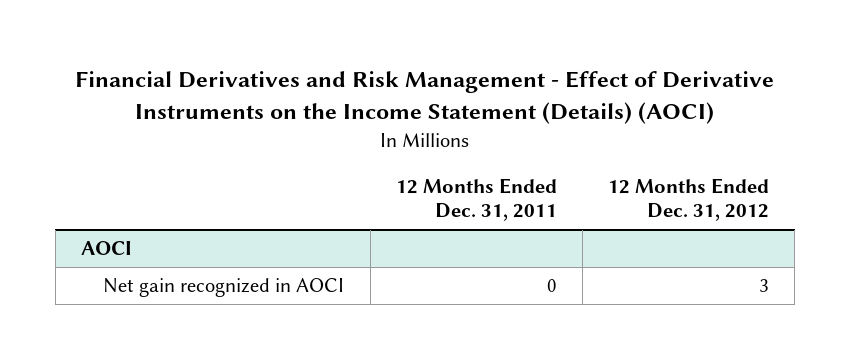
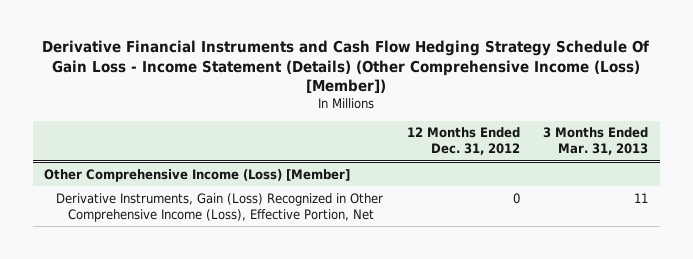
- Financial Derivatives and Risk Management - Effect of Derivative Instruments on the Income Statement (Details) (AOCI)
+ Derivative Financial Instruments and Cash Flow Hedging Strategy Schedule Of Gain Loss - Income Statement (Details) (Other Comprehensive Income (Loss) [Member])
- | 12 Months Ended Dec. 31, 2011 | 12 Months Ended Dec. 31, 2012
+ | 12 Months Ended Dec. 31, 2012 | 3 Months Ended Mar. 31, 2013
- AOCI
- Net gain recognized in AOCI | 0 | 3
+ Other Comprehensive Income (Loss) [Member]
+ Derivative Instruments, Gain (Loss) Recognized in Other Comprehensive Income (Loss), Effective Portion, Net | 0 | 11

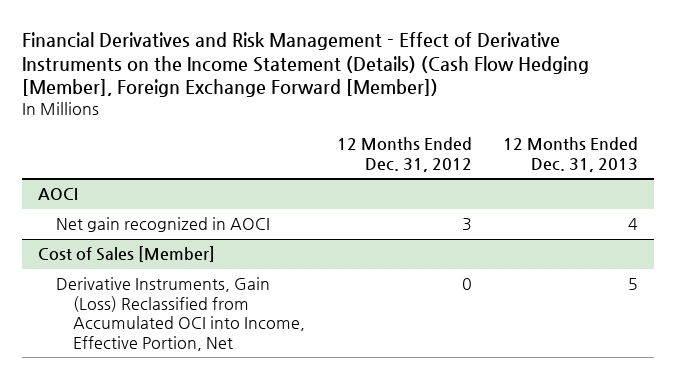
- Derivative Financial Instruments and Cash Flow Hedging Strategy Schedule Of Gain Loss - Income Statement (Details) (Other Comprehensive Income (Loss) [Member])
+ Financial Derivatives and Risk Management - Effect of Derivative Instruments on the Income Statement (Details) (Cash Flow Hedging [Member], Foreign Exchange Forward [Member])
- | 12 Months Ended Dec. 31, 2012 | 3 Months Ended Mar. 31, 2013
+ | 12 Months Ended Dec. 31, 2012 | 12 Months Ended Dec. 31, 2013
- Other Comprehensive Income (Loss) [Member]
- Derivative Instruments, Gain (Loss) Recognized in Other Comprehensive Income (Loss), Effective Portion, Net | 0 | 11
+ AOCI
+ Net gain recognized in AOCI | 3 | 4
+ Cost of Sales [Member]
+ Derivative Instruments, Gain (Loss) Reclassified from Accumulated OCI into Income, Effective Portion, Net | 0 | 5

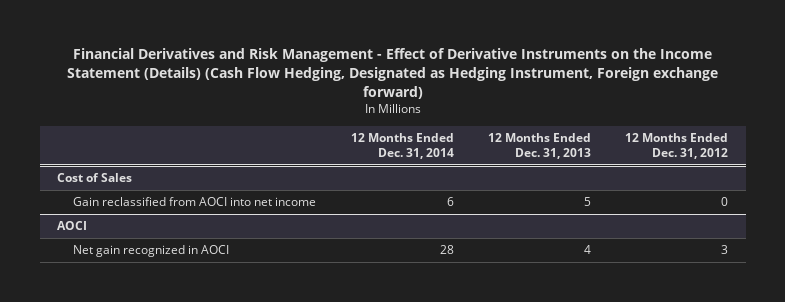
- Financial Derivatives and Risk Management - Effect of Derivative Instruments on the Income Statement (Details) (Cash Flow Hedging [Member], Foreign Exchange Forward [Member])
+ Financial Derivatives and Risk Management - Effect of Derivative Instruments on the Income Statement (Details) (Cash Flow Hedging, Designated as Hedging Instrument, Foreign exchange forward)
- | 12 Months Ended Dec. 31, 2012 | 12 Months Ended Dec. 31, 2013
+ | 12 Months Ended Dec. 31, 2014 | 12 Months Ended Dec. 31, 2013 | 12 Months Ended Dec. 31, 2012
+ Cost of Sales
+ Gain reclassified from AOCI into net income | 6 | 5 | 0
- Cost of Sales [Member]
- Derivative Instruments, Gain (Loss) Reclassified from Accumulated OCI into Income, Effective Portion, Net | 0 | 5

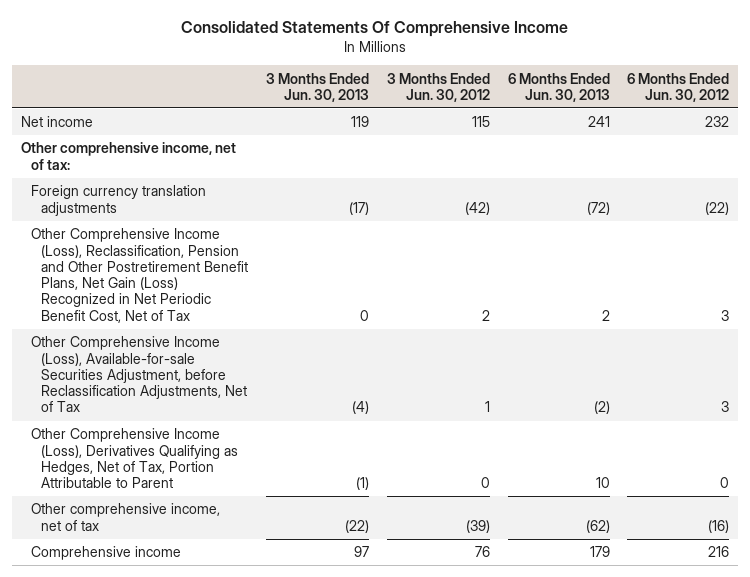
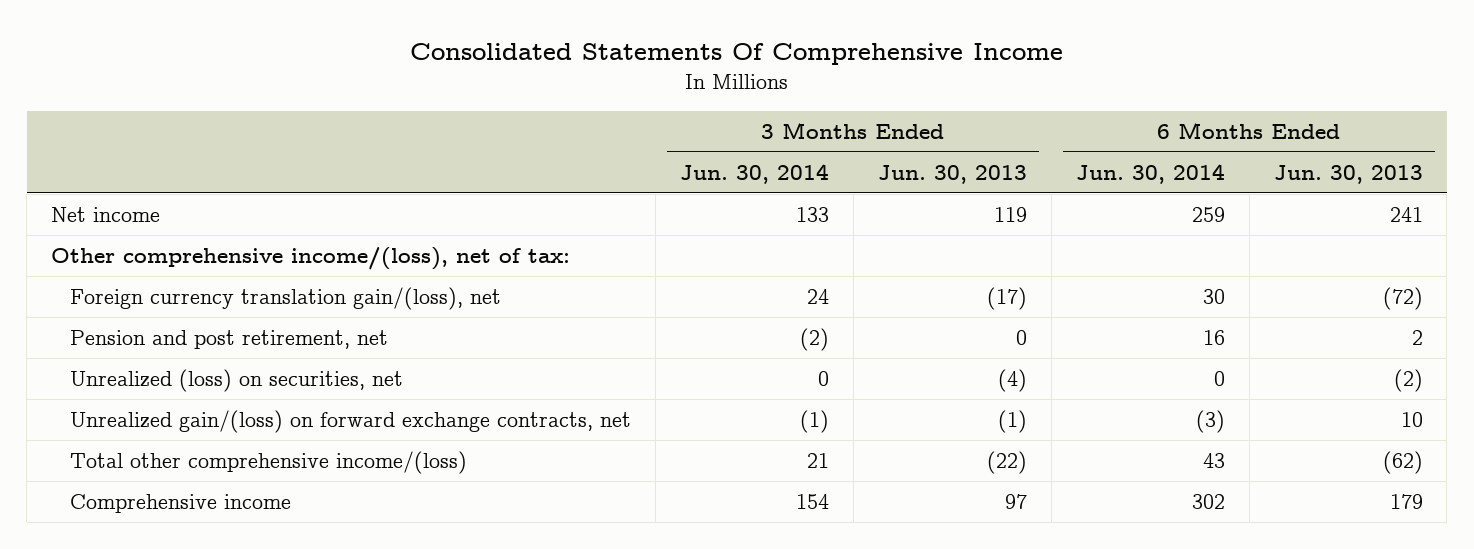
- | 3 Months Ended Jun. 30, 2013 | 3 Months Ended Jun. 30, 2012 | 6 Months Ended Jun. 30, 2013 | 6 Months Ended Jun. 30, 2012
+ | 3 Months Ended Jun. 30, 2014 | 3 Months Ended Jun. 30, 2013 | 6 Months Ended Jun. 30, 2014 | 6 Months Ended Jun. 30, 2013
- Other comprehensive income, net of tax:
- Foreign currency translation adjustments | (17) | (42) | (72) | (22)
- Other Comprehensive Income (Loss), Reclassification, Pension and Other Postretirement Benefit Plans, Net Gain (Loss) Recognized in Net Periodic Benefit Cost, Net of Tax | 0 | 2 | 2 | 3
- Other Comprehensive Income (Loss), Available-for-sale Securities Adjustment, before Reclassification Adjustments, Net of Tax | (4) | 1 | (2) | 3
- Other Comprehensive Income (Loss), Derivatives Qualifying as Hedges, Net of Tax, Portion Attributable to Parent | (1) | 0 | 10 | 0
- Other comprehensive income, net of tax | (22) | (39) | (62) | (16)
+ Other comprehensive income/(loss), net of tax:
+ Foreign currency translation gain/(loss), net | 24 | (17) | 30 | (72)
+ Pension and post retirement, net | (2) | 0 | 16 | 2
+ Unrealized (loss) on securities, net | 0 | (4) | 0 | (2)
+ Unrealized gain/(loss) on forward exchange contracts, net | (1) | (1) | (3) | 10
+ Total other comprehensive income/(loss) | 21 | (22) | 43 | (62)

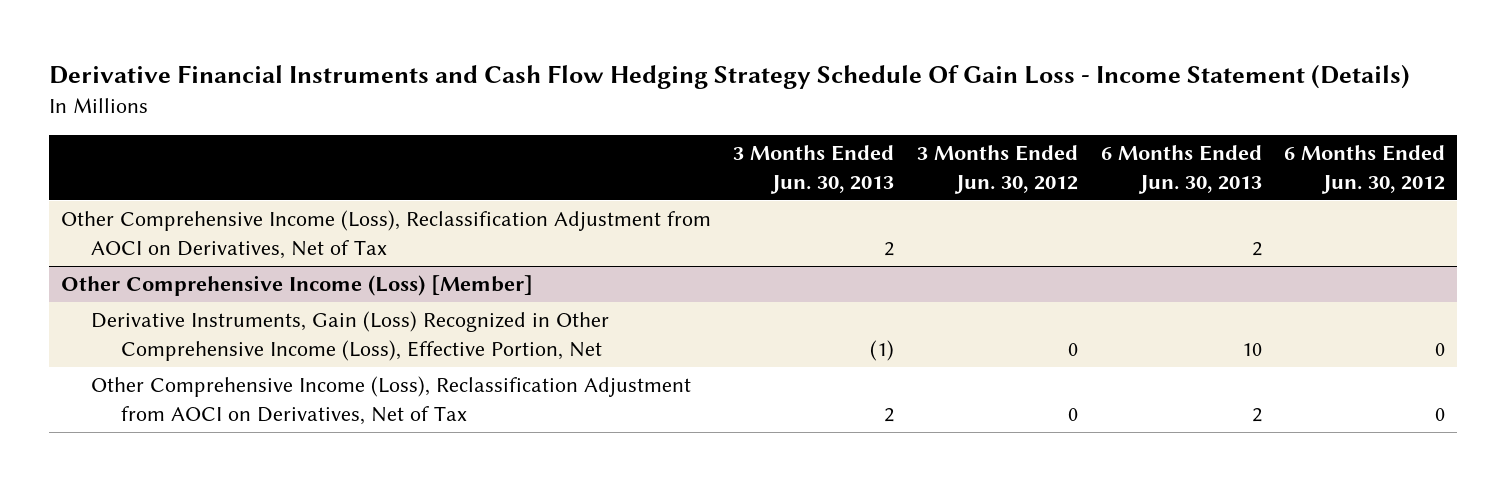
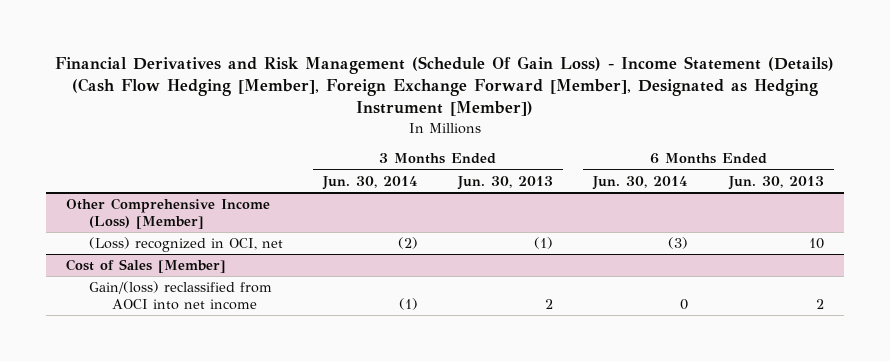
- Derivative Financial Instruments and Cash Flow Hedging Strategy Schedule Of Gain Loss - Income Statement (Details)
+ Financial Derivatives and Risk Management (Schedule Of Gain Loss) - Income Statement (Details) (Cash Flow Hedging [Member], Foreign Exchange Forward [Member], Designated as Hedging Instrument [Member])
- | 3 Months Ended Jun. 30, 2013 | 3 Months Ended Jun. 30, 2012 | 6 Months Ended Jun. 30, 2013 | 6 Months Ended Jun. 30, 2012
+ | 3 Months Ended Jun. 30, 2014 | 3 Months Ended Jun. 30, 2013 | 6 Months Ended Jun. 30, 2014 | 6 Months Ended Jun. 30, 2013
- Other Comprehensive Income (Loss), Reclassification Adjustment from AOCI on Derivatives, Net of Tax | 2 | | 2 |
@ Other Comprehensive Income (Loss) [Member]
- Derivative Instruments, Gain (Loss) Recognized in Other Comprehensive Income (Loss), Effective Portion, Net | (1) | 0 | 10 | 0
- Other Comprehensive Income (Loss), Reclassification Adjustment from AOCI on Derivatives, Net of Tax | 2 | 0 | 2 | 0
+ (Loss) recognized in OCI, net | (2) | (1) | (3) | 10
+ Cost of Sales [Member]
+ Gain/(loss) reclassified from AOCI into net income | (1) | 2 | 0 | 2

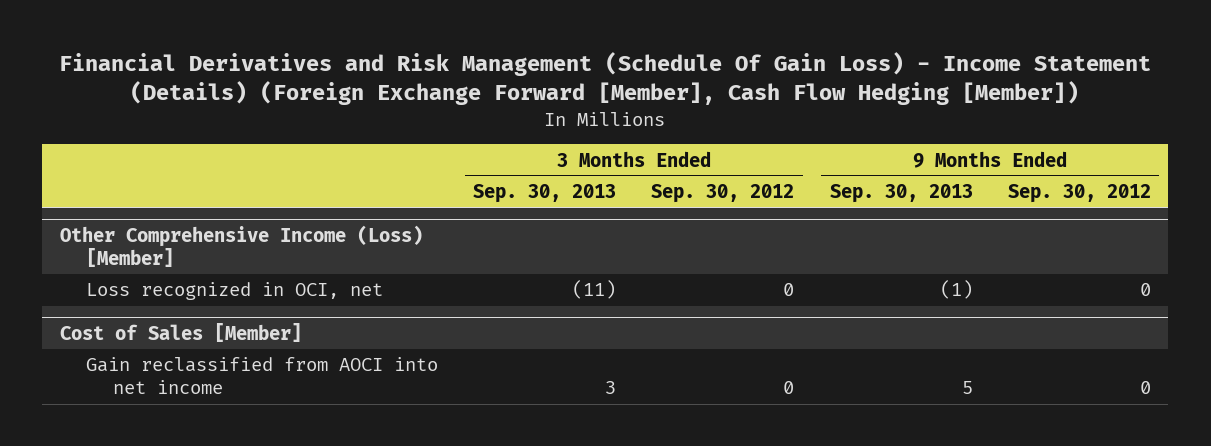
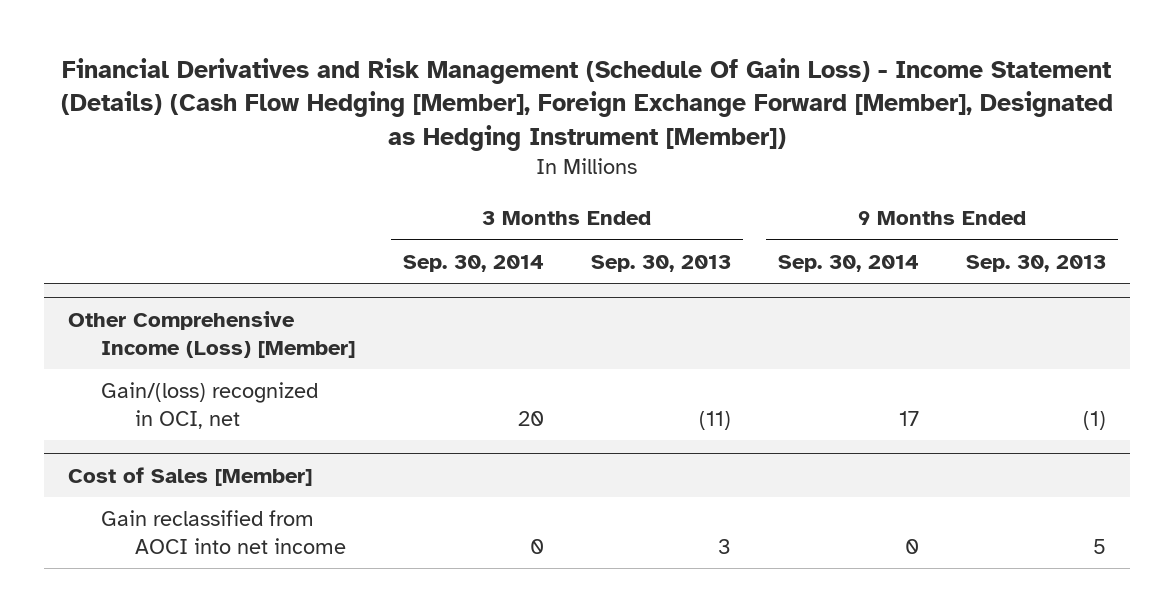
- Financial Derivatives and Risk Management (Schedule Of Gain Loss) - Income Statement (Details) (Foreign Exchange Forward [Member], Cash Flow Hedging [Member])
+ Financial Derivatives and Risk Management (Schedule Of Gain Loss) - Income Statement (Details) (Cash Flow Hedging [Member], Foreign Exchange Forward [Member], Designated as Hedging Instrument [Member])
- | 3 Months Ended Sep. 30, 2013 | 3 Months Ended Sep. 30, 2012 | 9 Months Ended Sep. 30, 2013 | 9 Months Ended Sep. 30, 2012
+ | 3 Months Ended Sep. 30, 2014 | 3 Months Ended Sep. 30, 2013 | 9 Months Ended Sep. 30, 2014 | 9 Months Ended Sep. 30, 2013
@ Other Comprehensive Income (Loss) [Member]
- Loss recognized in OCI, net | (11) | 0 | (1) | 0
+ Gain/(loss) recognized in OCI, net | 20 | (11) | 17 | (1)

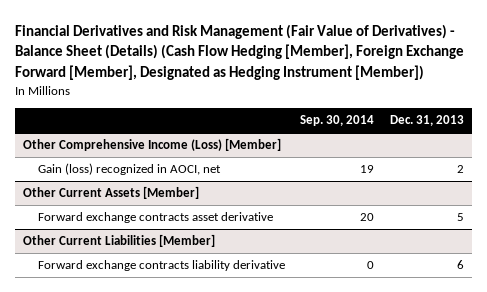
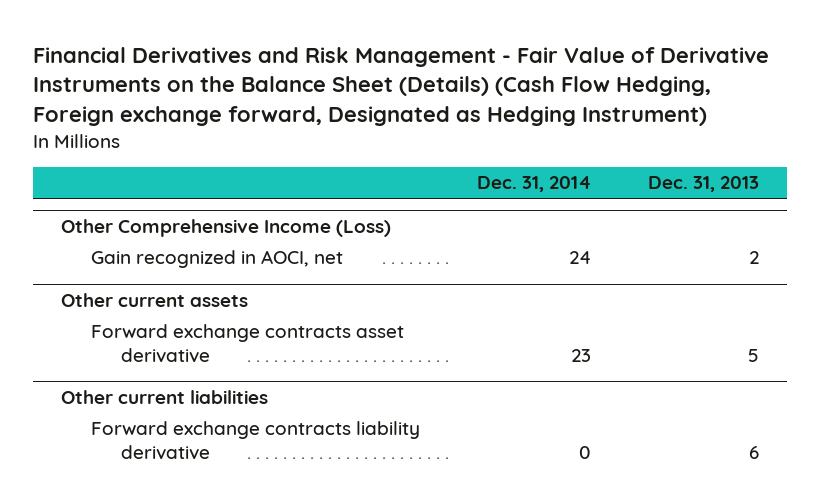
- Financial Derivatives and Risk Management (Fair Value of Derivatives) - Balance Sheet (Details) (Cash Flow Hedging [Member], Foreign Exchange Forward [Member], Designated as Hedging Instrument [Member])
+ Financial Derivatives and Risk Management - Fair Value of Derivative Instruments on the Balance Sheet (Details) (Cash Flow Hedging, Foreign exchange forward, Designated as Hedging Instrument)
- | Sep. 30, 2014 | Dec. 31, 2013
+ | Dec. 31, 2014 | Dec. 31, 2013
- Other Comprehensive Income (Loss) [Member]
- Gain (loss) recognized in AOCI, net | 19 | 2
- Other Current Assets [Member]
+ Other Comprehensive Income (Loss)
+ Gain recognized in AOCI, net | 24 | 2
+ Other current assets
- Other Current Liabilities [Member]
+ Other current liabilities

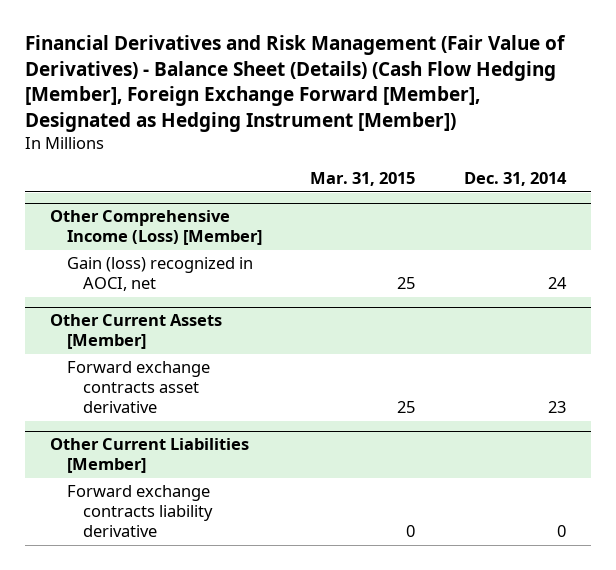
- Financial Derivatives and Risk Management - Fair Value of Derivative Instruments on the Balance Sheet (Details) (Cash Flow Hedging, Foreign exchange forward, Designated as Hedging Instrument)
+ Financial Derivatives and Risk Management (Fair Value of Derivatives) - Balance Sheet (Details) (Cash Flow Hedging [Member], Foreign Exchange Forward [Member], Designated as Hedging Instrument [Member])
- | Dec. 31, 2014 | Dec. 31, 2013
+ | Mar. 31, 2015 | Dec. 31, 2014
- Other Comprehensive Income (Loss)
- Gain recognized in AOCI, net | 24 | 2
- Other current assets
+ Other Comprehensive Income (Loss) [Member]
+ Gain (loss) recognized in AOCI, net | 25 | 24
+ Other Current Assets [Member]
- Other current liabilities
+ Other Current Liabilities [Member]

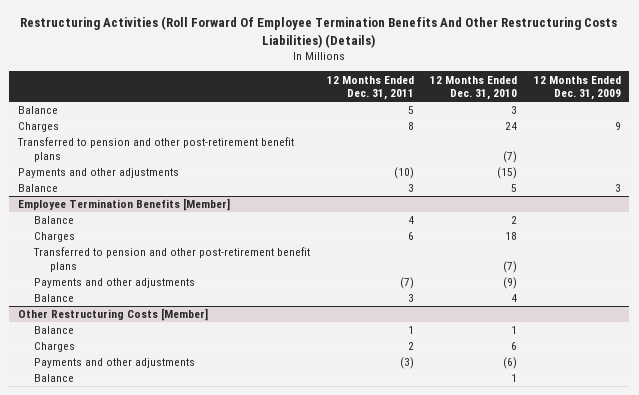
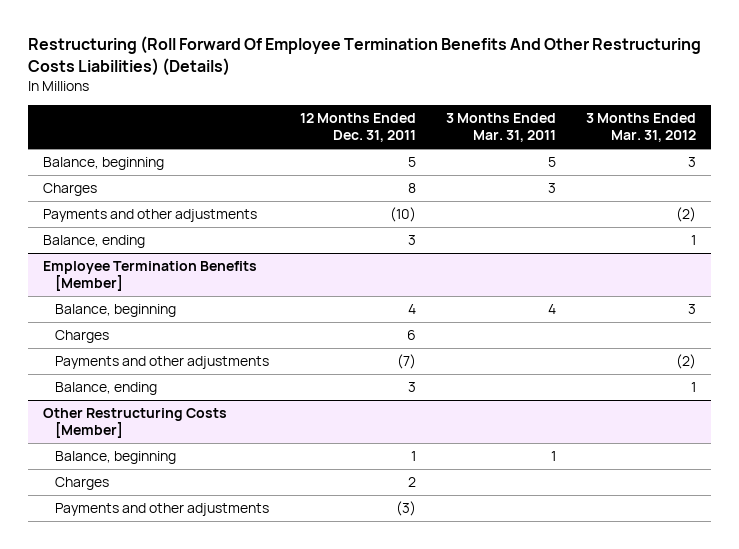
- Restructuring Activities (Roll Forward Of Employee Termination Benefits And Other Restructuring Costs Liabilities) (Details)
+ Restructuring (Roll Forward Of Employee Termination Benefits And Other Restructuring Costs Liabilities) (Details)
- | 12 Months Ended Dec. 31, 2011 | 12 Months Ended Dec. 31, 2010 | 12 Months Ended Dec. 31, 2009
+ | 12 Months Ended Dec. 31, 2011 | 3 Months Ended Mar. 31, 2011 | 3 Months Ended Mar. 31, 2012
- Balance | 5 | 3 |
+ Balance, beginning | 5 | 5 | 3
- Transferred to pension and other post-retirement benefit plans | | (7) |
- Balance | 3 | 5 | 3
+ Balance, ending | 3 | | 1
@ Employee Termination Benefits [Member]
- Balance | 4 | 2 |
+ Balance, beginning | 4 | 4 | 3
- Transferred to pension and other post-retirement benefit plans | | (7) |
- Balance | 3 | 4 |
+ Balance, ending | 3 | | 1
@ Other Restructuring Costs [Member]
- Balance | 1 | 1 |
+ Balance, beginning | 1 | 1 |
- Balance | | 1 |

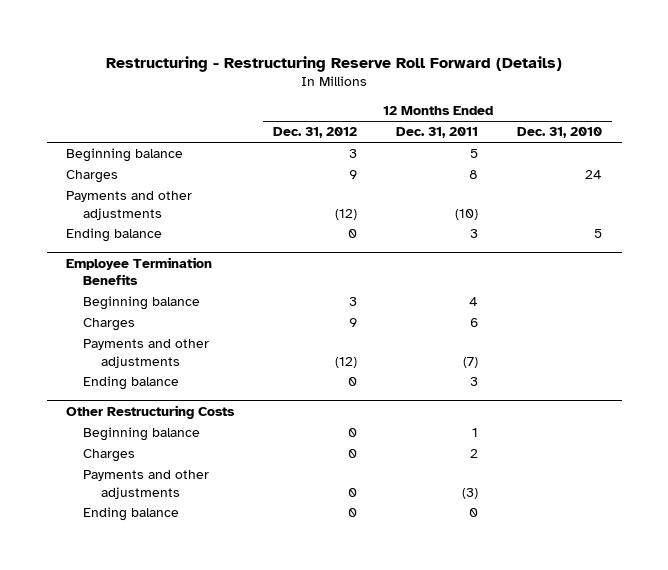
- Restructuring (Roll Forward Of Employee Termination Benefits And Other Restructuring Costs Liabilities) (Details)
+ Restructuring - Restructuring Reserve Roll Forward (Details)
- | 12 Months Ended Dec. 31, 2011 | 3 Months Ended Mar. 31, 2011 | 3 Months Ended Mar. 31, 2012
+ | 12 Months Ended Dec. 31, 2012 | 12 Months Ended Dec. 31, 2011 | 12 Months Ended Dec. 31, 2010
- Balance, beginning | 5 | 5 | 3
+ Beginning balance | 3 | 5 |
- Balance, ending | 3 | | 1
- Employee Termination Benefits [Member]
- Balance, beginning | 4 | 4 | 3
+ Ending balance | 0 | 3 | 5
+ Employee Termination Benefits
+ Beginning balance | 3 | 4 |
- Balance, ending | 3 | | 1
- Other Restructuring Costs [Member]
- Balance, beginning | 1 | 1 |
+ Ending balance | 0 | 3 |
+ Other Restructuring Costs
+ Beginning balance | 0 | 1 |
+ Ending balance | 0 | 0 |

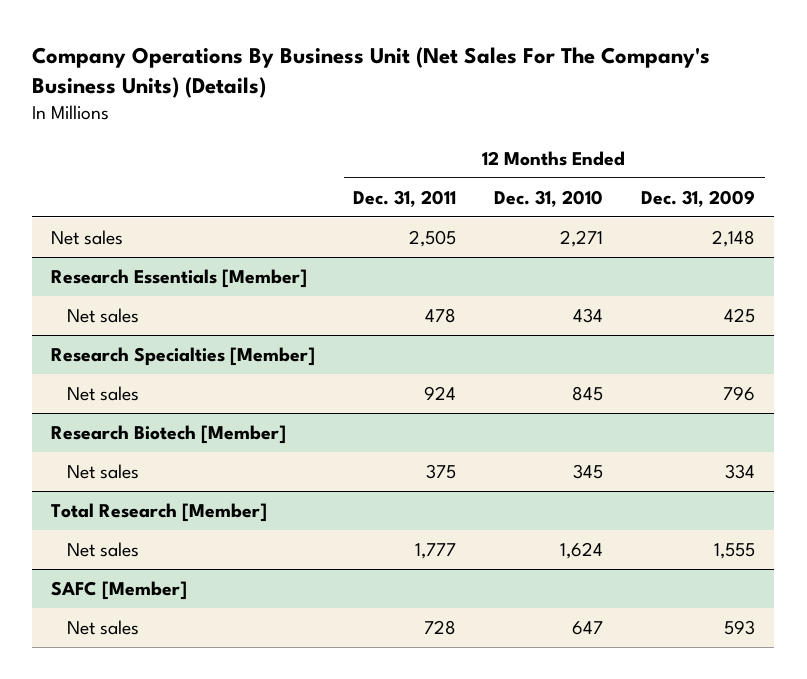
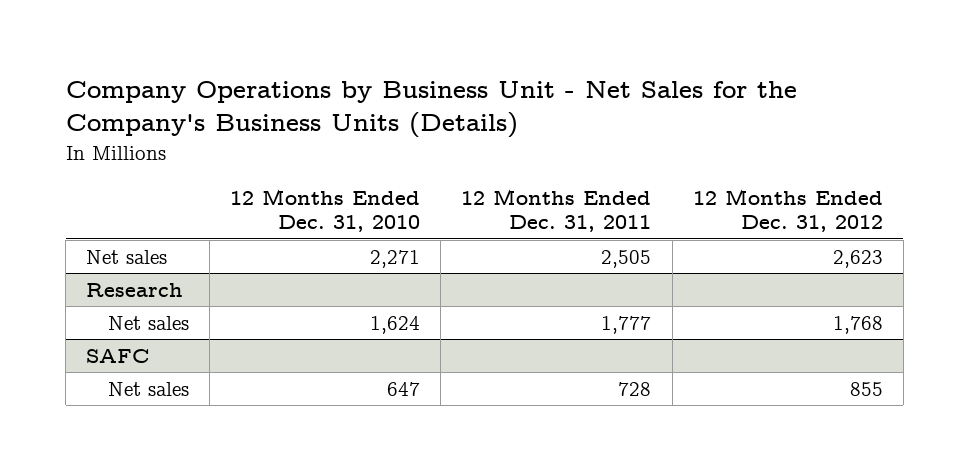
- Company Operations By Business Unit (Net Sales For The Company's Business Units) (Details)
+ Company Operations by Business Unit - Net Sales for the Company's Business Units (Details)
- | 12 Months Ended Dec. 31, 2011 | 12 Months Ended Dec. 31, 2010 | 12 Months Ended Dec. 31, 2009
+ | 12 Months Ended Dec. 31, 2010 | 12 Months Ended Dec. 31, 2011 | 12 Months Ended Dec. 31, 2012
- Research Essentials [Member]
- Net sales | 478 | 434 | 425
- Research Specialties [Member]
- Net sales | 924 | 845 | 796
- Research Biotech [Member]
- Net sales | 375 | 345 | 334
- Total Research [Member]
+ Research
- SAFC [Member]
+ SAFC

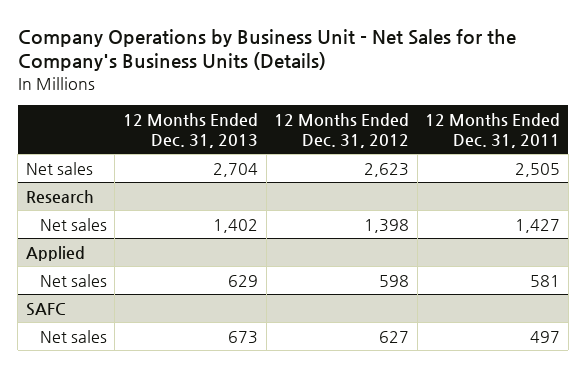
- | 12 Months Ended Dec. 31, 2010 | 12 Months Ended Dec. 31, 2011 | 12 Months Ended Dec. 31, 2012
+ | 12 Months Ended Dec. 31, 2013 | 12 Months Ended Dec. 31, 2012 | 12 Months Ended Dec. 31, 2011
@ Research
- Net sales | 1,624 | 1,777 | 1,768
+ Net sales | 1,402 | 1,398 | 1,427
+ Applied
+ Net sales | 629 | 598 | 581
@ SAFC
- Net sales | 647 | 728 | 855
+ Net sales | 673 | 627 | 497

